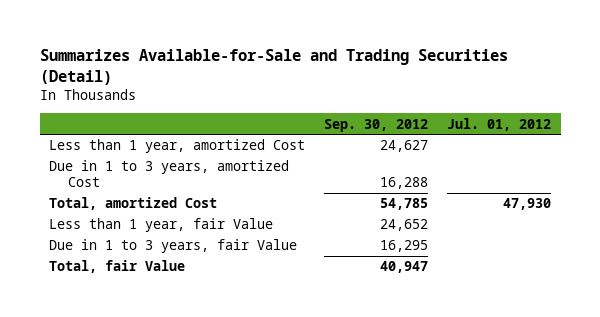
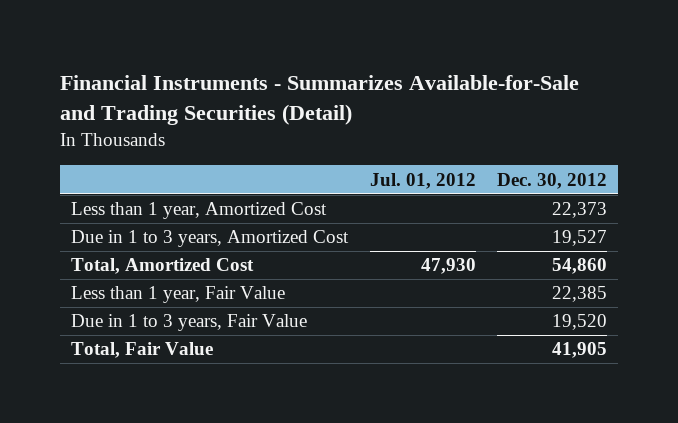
- Summarizes Available-for-Sale and Trading Securities (Detail)
+ Financial Instruments - Summarizes Available-for-Sale and Trading Securities (Detail)
- | Sep. 30, 2012 | Jul. 01, 2012
+ | Jul. 01, 2012 | Dec. 30, 2012
- Less than 1 year, amortized Cost | 24,627 |
- Due in 1 to 3 years, amortized Cost | 16,288 |
- Total, amortized Cost | 54,785 | 47,930
- Less than 1 year, fair Value | 24,652 |
- Due in 1 to 3 years, fair Value | 16,295 |
- Total, fair Value | 40,947 |
+ Less than 1 year, Amortized Cost | | 22,373
+ Due in 1 to 3 years, Amortized Cost | | 19,527
+ Total, Amortized Cost | 47,930 | 54,860
+ Less than 1 year, Fair Value | | 22,385
+ Due in 1 to 3 years, Fair Value | | 19,520
+ Total, Fair Value | | 41,905

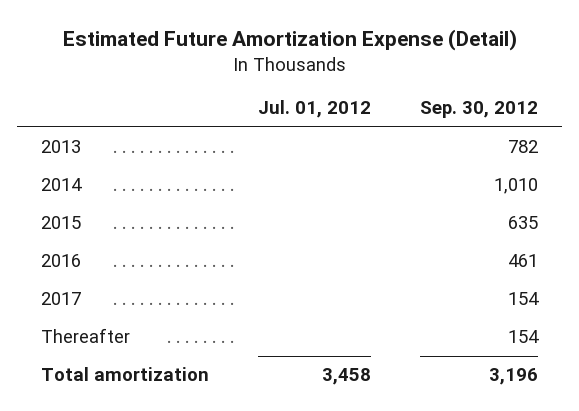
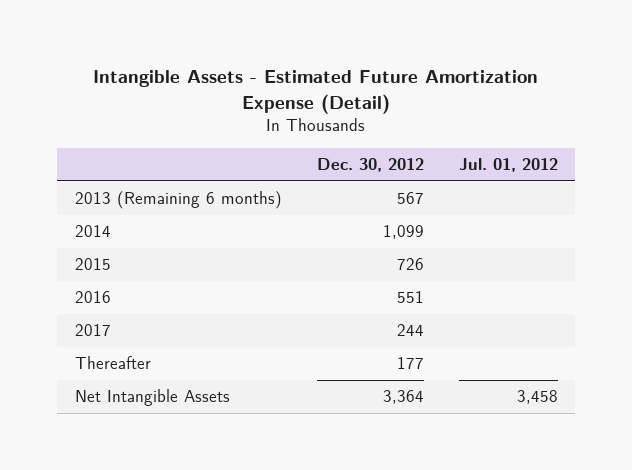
- Estimated Future Amortization Expense (Detail)
+ Intangible Assets - Estimated Future Amortization Expense (Detail)
- | Jul. 01, 2012 | Sep. 30, 2012
+ | Dec. 30, 2012 | Jul. 01, 2012
- 2013 | | 782
+ 2013 (Remaining 6 months) | 567 |
- Total amortization | 3,458 | 3,196
+ Net Intangible Assets | 3,364 | 3,458

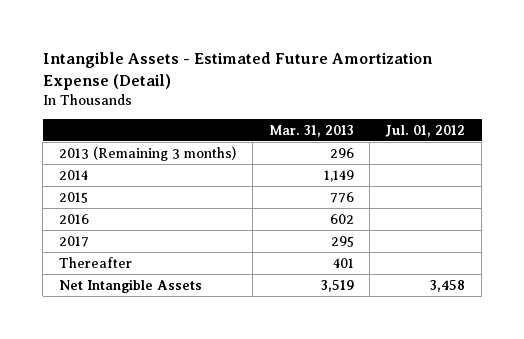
- | Dec. 30, 2012 | Jul. 01, 2012
+ | Mar. 31, 2013 | Jul. 01, 2012
- 2013 (Remaining 6 months) | 567 |
+ 2013 (Remaining 3 months) | 296 |

